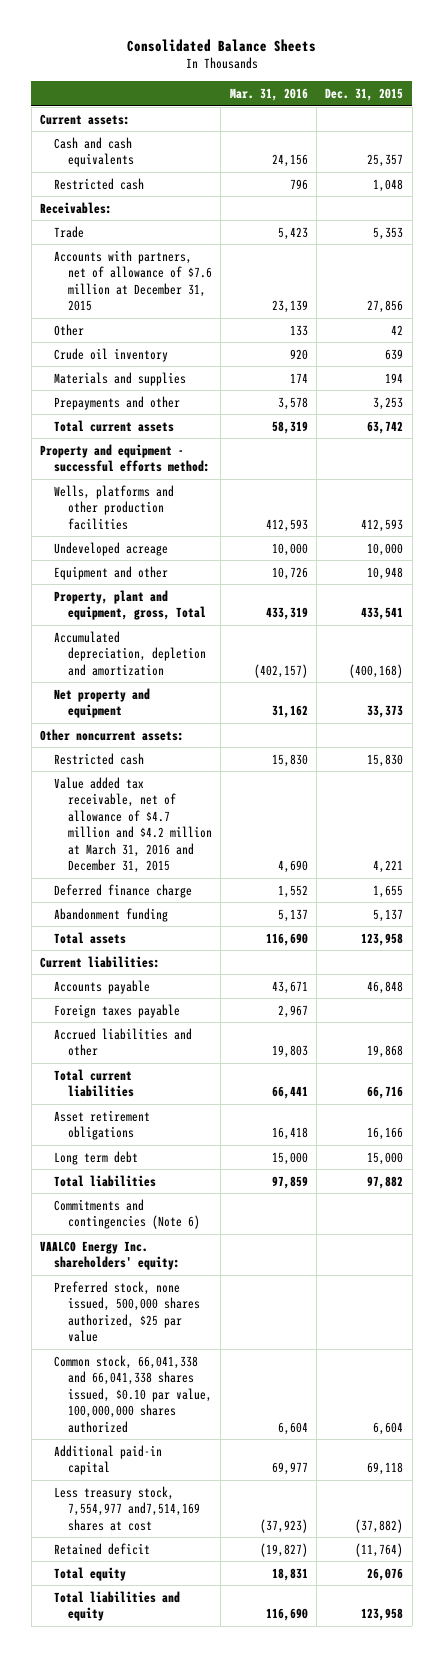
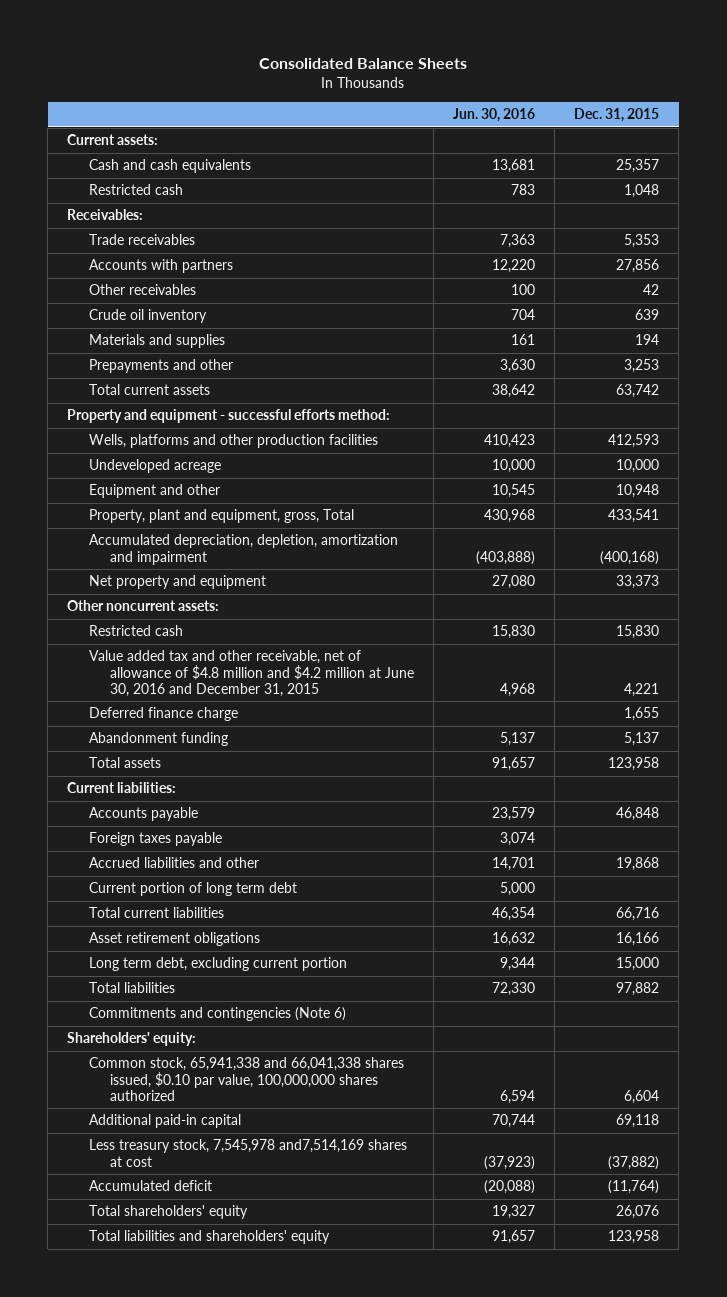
- | Mar. 31, 2016 | Dec. 31, 2015
+ | Jun. 30, 2016 | Dec. 31, 2015
- Trade | 5,423 | 5,353
- Accounts with partners, net of allowance of $7.6 million at December 31, 2015 | 23,139 | 27,856
- Other | 133 | 42
+ Trade receivables | 7,363 | 5,353
+ Accounts with partners | 12,220 | 27,856
+ Other receivables | 100 | 42
- Accumulated depreciation, depletion and amortization | (402,157) | (400,168)
+ Accumulated depreciation, depletion, amortization and impairment | (403,888) | (400,168)
- Value added tax receivable, net of allowance of $4.7 million and $4.2 million at March 31, 2016 and December 31, 2015 | 4,690 | 4,221
+ Value added tax and other receivable, net of allowance of $4.8 million and $4.2 million at June 30, 2016 and December 31, 2015 | 4,968 | 4,221
+ Current portion of long term debt | 5,000 |
- Long term debt | 15,000 | 15,000
+ Long term debt, excluding current portion | 9,344 | 15,000
- VAALCO Energy Inc. shareholders' equity:
- Preferred stock, none issued, 500,000 shares authorized, $25 par value
- Common stock, 66,041,338 and 66,041,338 shares issued, $0.10 par value, 100,000,000 shares authorized | 6,604 | 6,604
+ Shareholders' equity:
+ Common stock, 65,941,338 and 66,041,338 shares issued, $0.10 par value, 100,000,000 shares authorized | 6,594 | 6,604
- Less treasury stock, 7,554,977 and7,514,169 shares at cost | (37,923) | (37,882)
- Retained deficit | (19,827) | (11,764)
- Total equity | 18,831 | 26,076
- Total liabilities and equity | 116,690 | 123,958
+ Less treasury stock, 7,545,978 and7,514,169 shares at cost | (37,923) | (37,882)
+ Accumulated deficit | (20,088) | (11,764)
+ Total shareholders' equity | 19,327 | 26,076
+ Total liabilities and shareholders' equity | 91,657 | 123,958

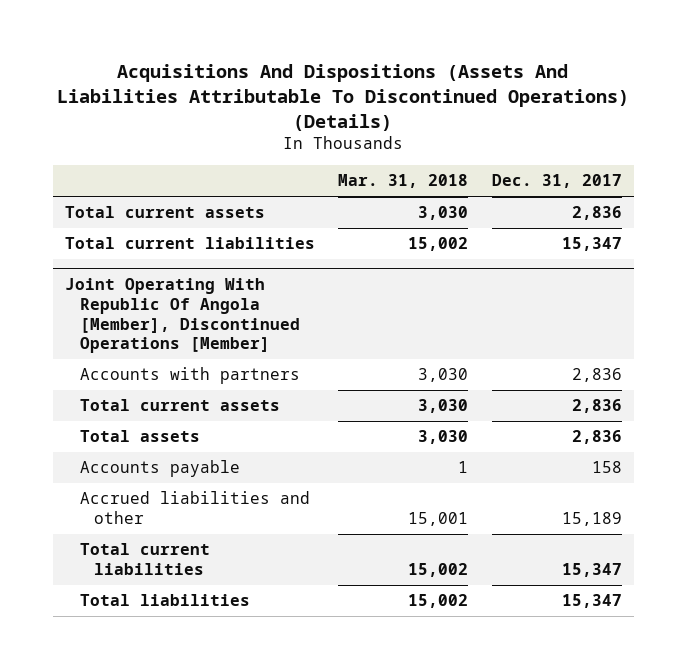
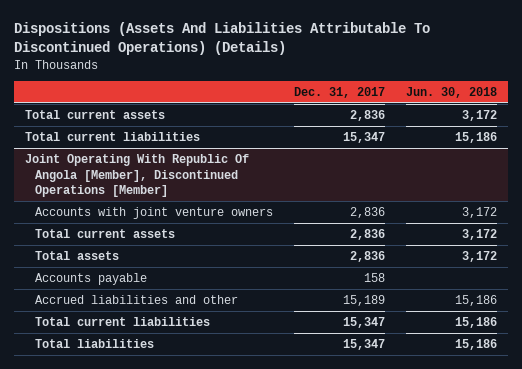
- Acquisitions And Dispositions (Assets And Liabilities Attributable To Discontinued Operations) (Details)
+ Dispositions (Assets And Liabilities Attributable To Discontinued Operations) (Details)
- | Mar. 31, 2018 | Dec. 31, 2017
+ | Dec. 31, 2017 | Jun. 30, 2018
@ Joint Operating With Republic Of Angola [Member], Discontinued Operations [Member]
- Accounts with partners | 3,030 | 2,836
+ Accounts with joint venture owners | 2,836 | 3,172

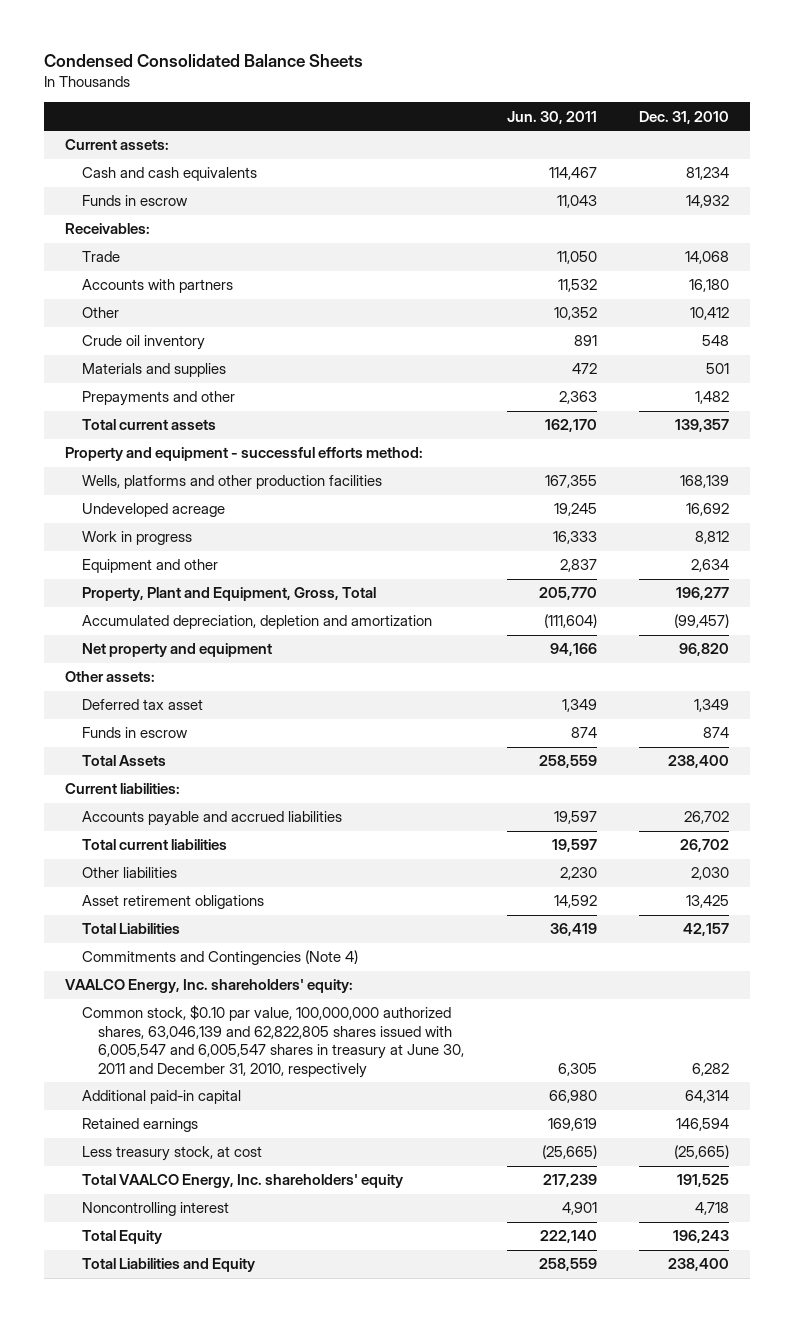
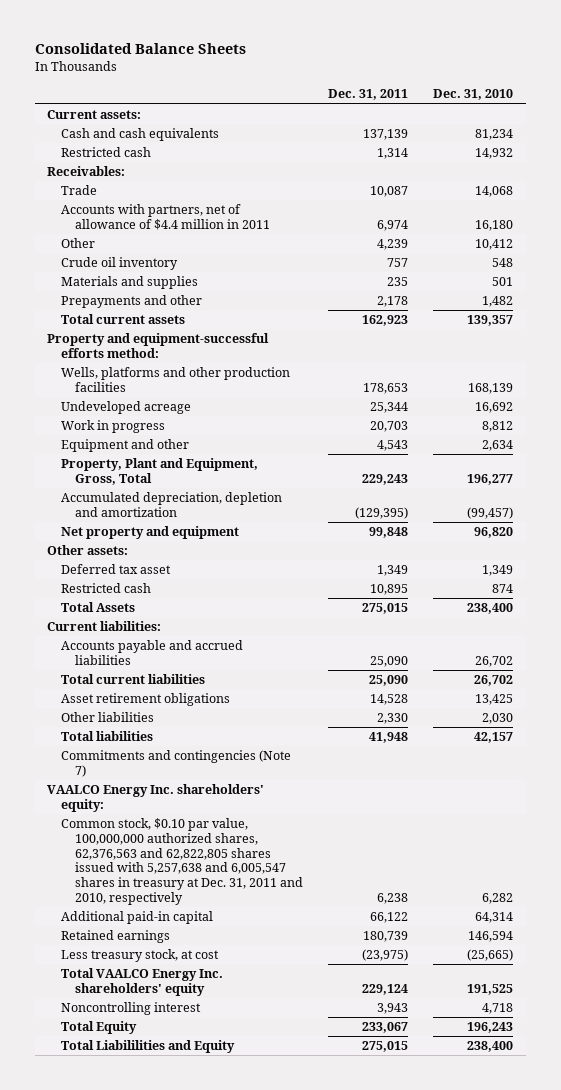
- Condensed Consolidated Balance Sheets
+ Consolidated Balance Sheets
- | Jun. 30, 2011 | Dec. 31, 2010
+ | Dec. 31, 2011 | Dec. 31, 2010
- Funds in escrow | 11,043 | 14,932
+ Restricted cash | 1,314 | 14,932
- Accounts with partners | 11,532 | 16,180
+ Accounts with partners, net of allowance of $4.4 million in 2011 | 6,974 | 16,180
- Property and equipment - successful efforts method:
+ Property and equipment-successful efforts method:
- Funds in escrow | 874 | 874
+ Restricted cash | 10,895 | 874
- Total Liabilities | 36,419 | 42,157
- Commitments and Contingencies (Note 4)
- VAALCO Energy, Inc. shareholders' equity:
- Common stock, $0.10 par value, 100,000,000 authorized shares, 63,046,139 and 62,822,805 shares issued with 6,005,547 and 6,005,547 shares in treasury at June 30, 2011 and December 31, 2010, respectively | 6,305 | 6,282
moved down: Other liabilities | 2,330 | 2,030
+ Total liabilities | 41,948 | 42,157
+ Commitments and contingencies (Note 7)
+ VAALCO Energy Inc. shareholders' equity:
+ Common stock, $0.10 par value, 100,000,000 authorized shares, 62,376,563 and 62,822,805 shares issued with 5,257,638 and 6,005,547 shares in treasury at Dec. 31, 2011 and 2010, respectively | 6,238 | 6,282
- Total VAALCO Energy, Inc. shareholders' equity | 217,239 | 191,525
+ Total VAALCO Energy Inc. shareholders' equity | 229,124 | 191,525
- Total Liabilities and Equity | 258,559 | 238,400
+ Total Liabililities and Equity | 275,015 | 238,400

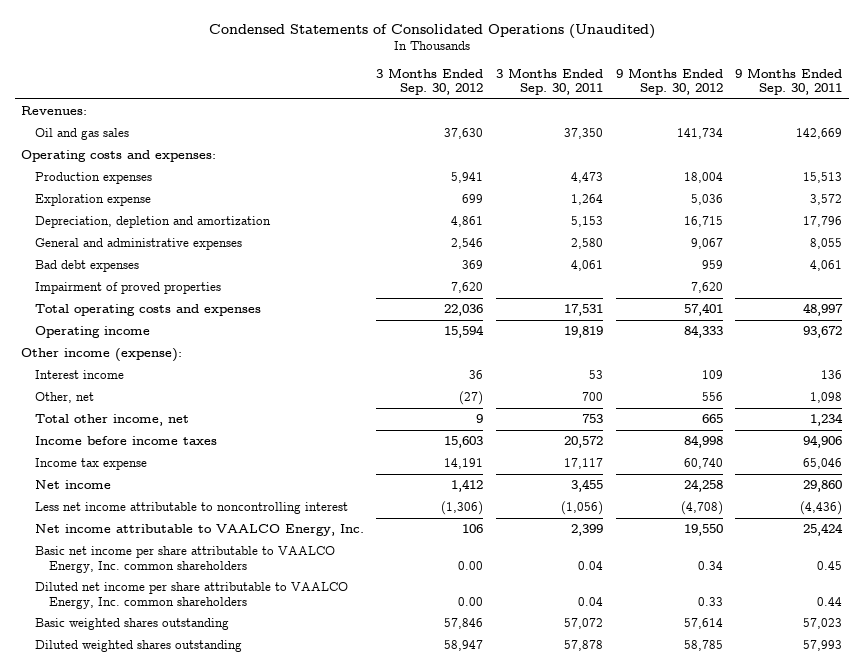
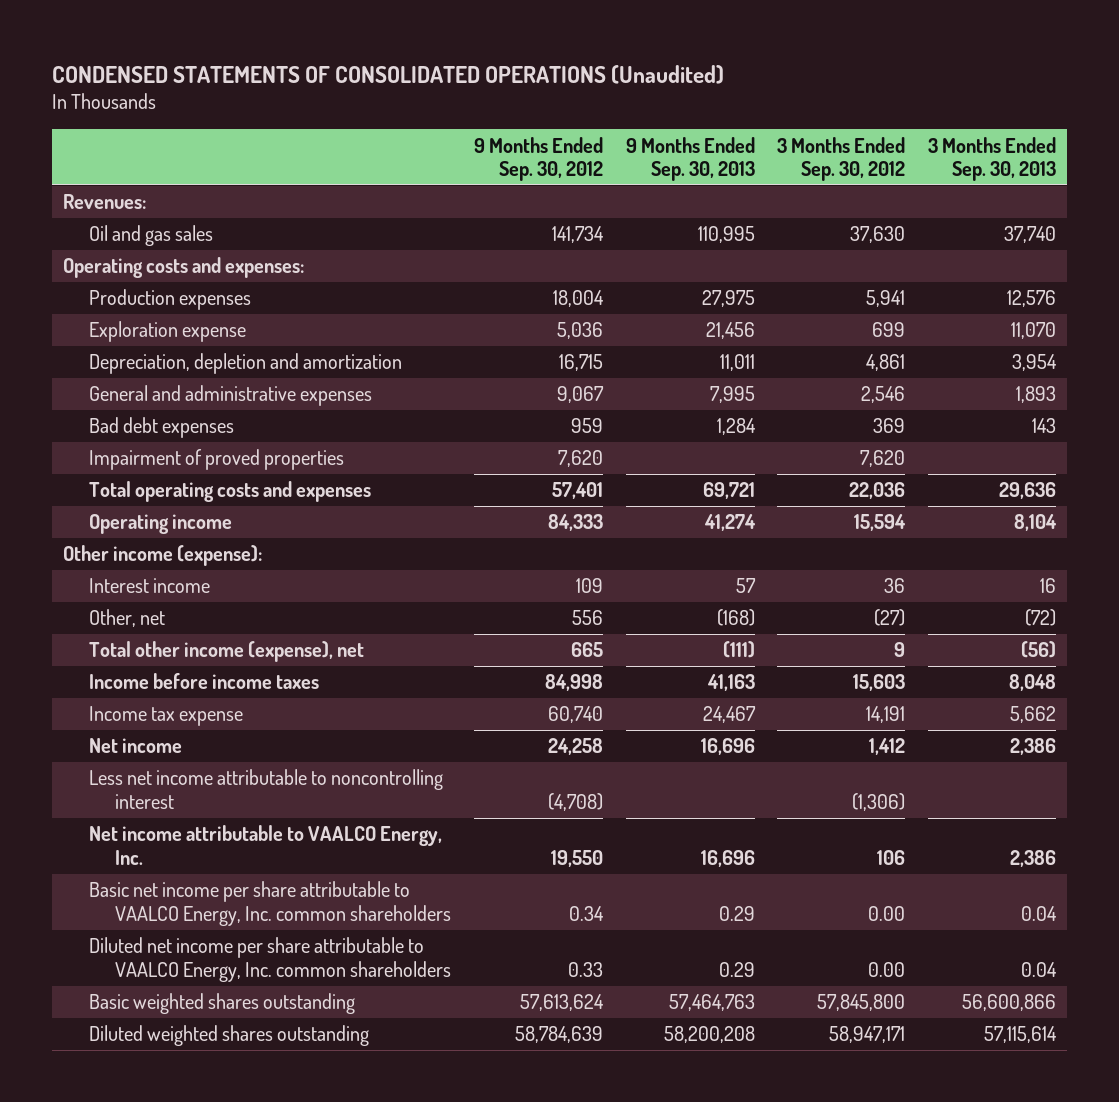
- Condensed Statements of Consolidated Operations (Unaudited)
+ CONDENSED STATEMENTS OF CONSOLIDATED OPERATIONS (Unaudited)
- | 3 Months Ended Sep. 30, 2012 | 3 Months Ended Sep. 30, 2011 | 9 Months Ended Sep. 30, 2012 | 9 Months Ended Sep. 30, 2011
+ | 9 Months Ended Sep. 30, 2012 | 9 Months Ended Sep. 30, 2013 | 3 Months Ended Sep. 30, 2012 | 3 Months Ended Sep. 30, 2013
- Total other income, net | 9 | 753 | 665 | 1,234
+ Total other income (expense), net | 665 | (111) | 9 | (56)
- Basic weighted shares outstanding | 57,846 | 57,072 | 57,614 | 57,023
- Diluted weighted shares outstanding | 58,947 | 57,878 | 58,785 | 57,993
+ Basic weighted shares outstanding | 57,613,624 | 57,464,763 | 57,845,800 | 56,600,866
+ Diluted weighted shares outstanding | 58,784,639 | 58,200,208 | 58,947,171 | 57,115,614

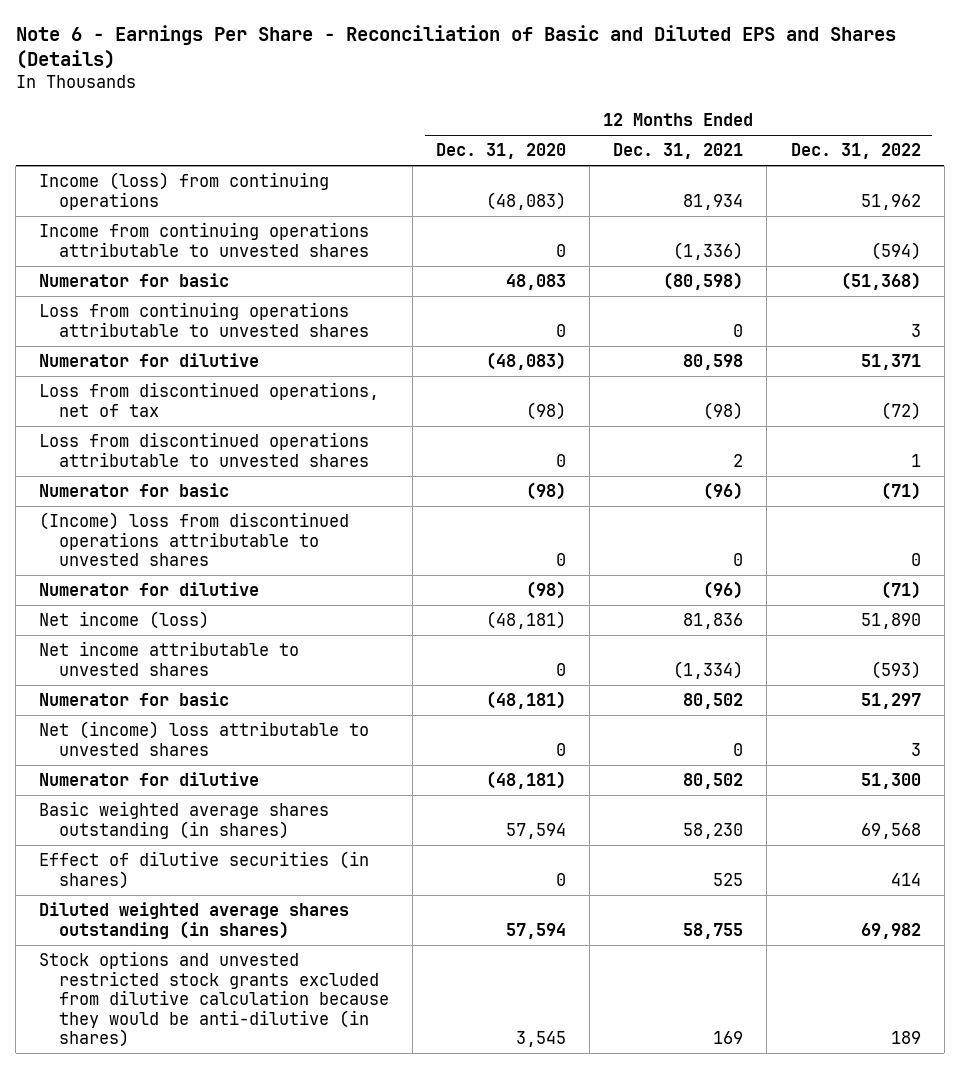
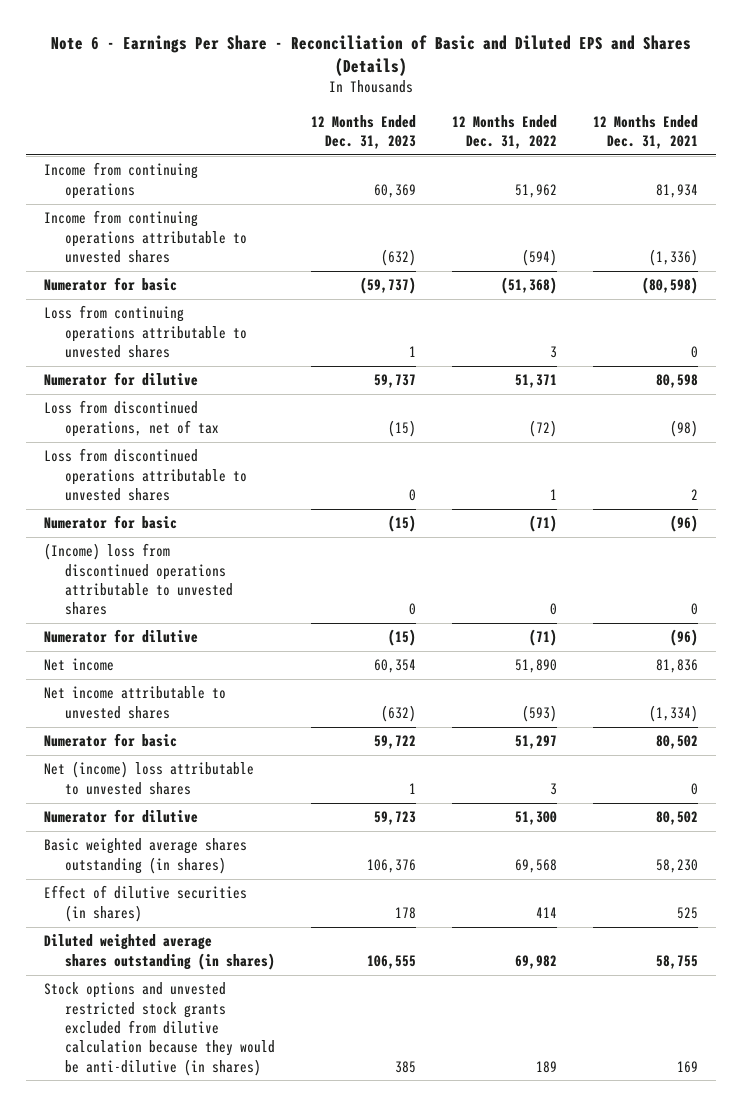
- | 12 Months Ended Dec. 31, 2020 | 12 Months Ended Dec. 31, 2021 | 12 Months Ended Dec. 31, 2022
+ | 12 Months Ended Dec. 31, 2023 | 12 Months Ended Dec. 31, 2022 | 12 Months Ended Dec. 31, 2021
- Income (loss) from continuing operations | (48,083) | 81,934 | 51,962
+ Income from continuing operations | 60,369 | 51,962 | 81,934
- Net income (loss) | (48,181) | 81,836 | 51,890
+ Net income | 60,354 | 51,890 | 81,836

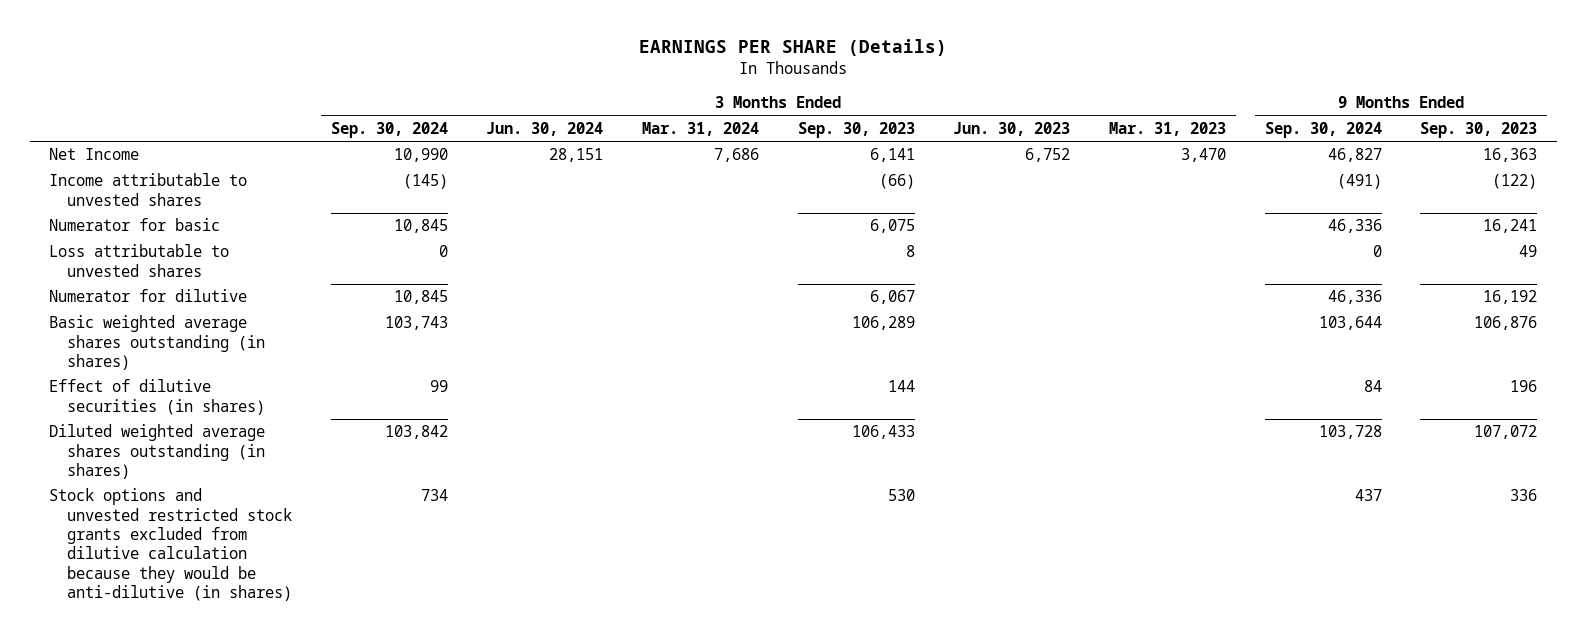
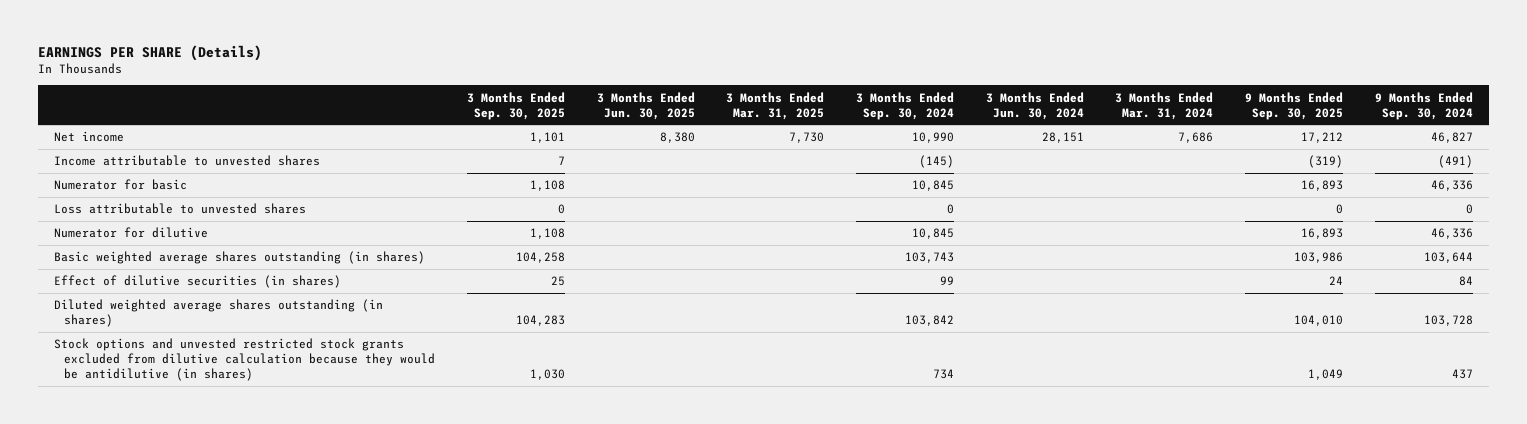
- | 3 Months Ended Sep. 30, 2024 | 3 Months Ended Jun. 30, 2024 | 3 Months Ended Mar. 31, 2024 | 3 Months Ended Sep. 30, 2023 | 3 Months Ended Jun. 30, 2023 | 3 Months Ended Mar. 31, 2023 | 9 Months Ended Sep. 30, 2024 | 9 Months Ended Sep. 30, 2023
+ | 3 Months Ended Sep. 30, 2025 | 3 Months Ended Jun. 30, 2025 | 3 Months Ended Mar. 31, 2025 | 3 Months Ended Sep. 30, 2024 | 3 Months Ended Jun. 30, 2024 | 3 Months Ended Mar. 31, 2024 | 9 Months Ended Sep. 30, 2025 | 9 Months Ended Sep. 30, 2024
- Net Income | 10,990 | 28,151 | 7,686 | 6,141 | 6,752 | 3,470 | 46,827 | 16,363
+ Net income | 1,101 | 8,380 | 7,730 | 10,990 | 28,151 | 7,686 | 17,212 | 46,827
- Stock options and unvested restricted stock grants excluded from dilutive calculation because they would be anti-dilutive (in shares) | 734 | | | 530 | | | 437 | 336
+ Stock options and unvested restricted stock grants excluded from dilutive calculation because they would be antidilutive (in shares) | 1,030 | | | 734 | | | 1,049 | 437

